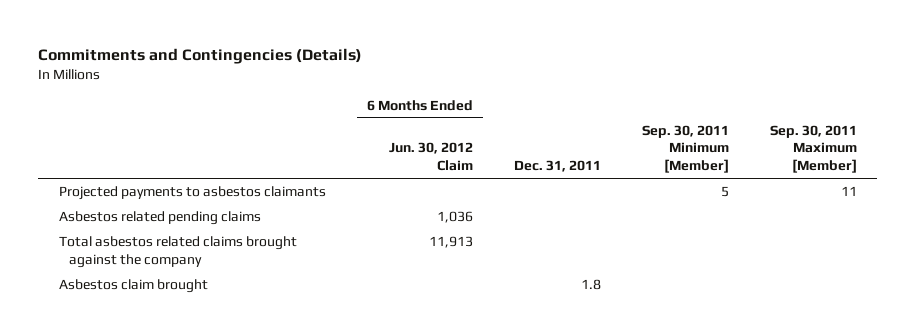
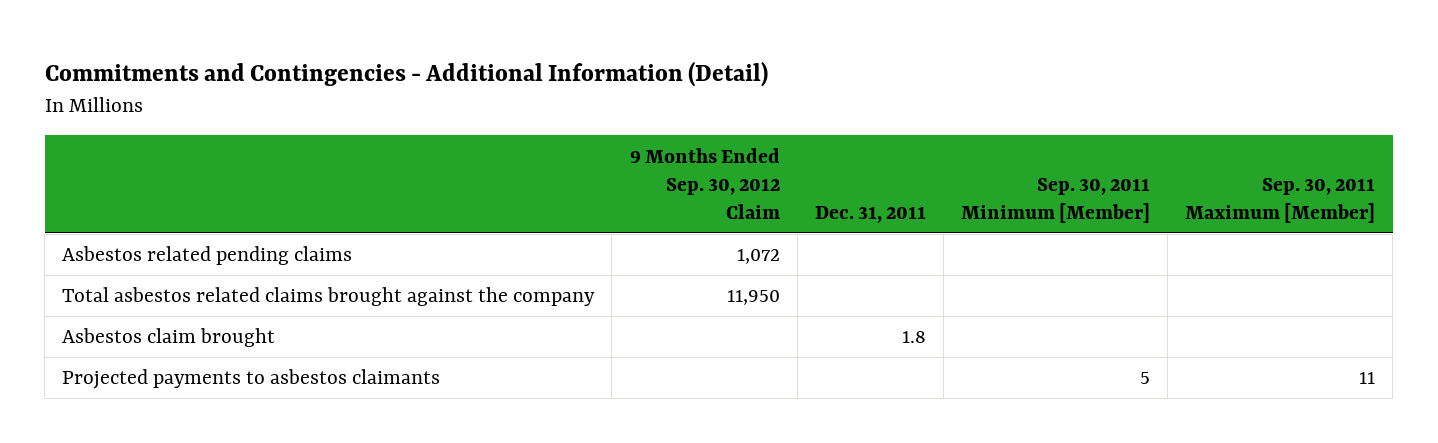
- Commitments and Contingencies (Details)
+ Commitments and Contingencies - Additional Information (Detail)
- | 6 Months Ended Jun. 30, 2012 Claim | Dec. 31, 2011 | Sep. 30, 2011 Minimum [Member] | Sep. 30, 2011 Maximum [Member]
+ | 9 Months Ended Sep. 30, 2012 Claim | Dec. 31, 2011 | Sep. 30, 2011 Minimum [Member] | Sep. 30, 2011 Maximum [Member]
moved down: Projected payments to asbestos claimants | | | 5 | 11

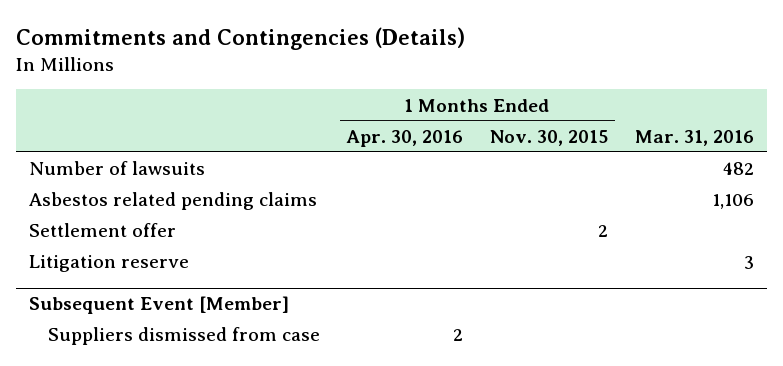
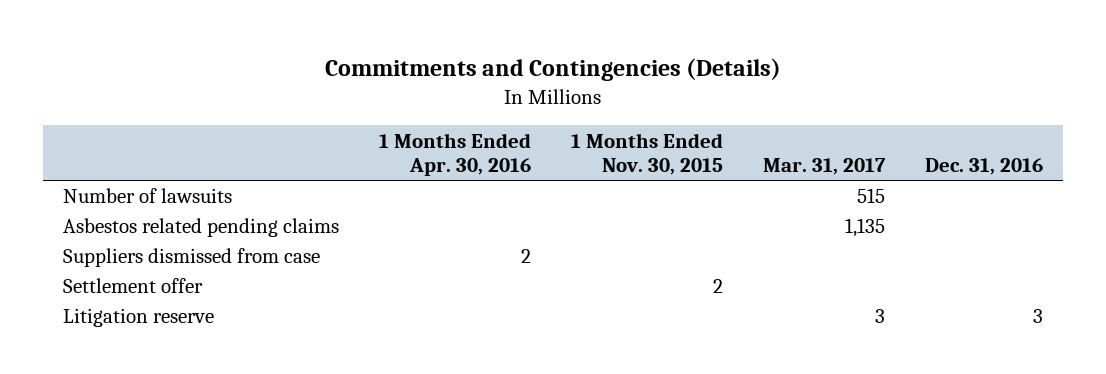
- | 1 Months Ended Apr. 30, 2016 | 1 Months Ended Nov. 30, 2015 | Mar. 31, 2016
+ | 1 Months Ended Apr. 30, 2016 | 1 Months Ended Nov. 30, 2015 | Mar. 31, 2017 | Dec. 31, 2016
+ Suppliers dismissed from case | 2 | | |
- Subsequent Event [Member]
- Suppliers dismissed from case | 2 | |

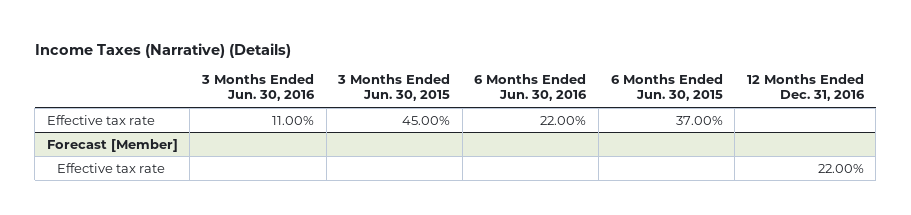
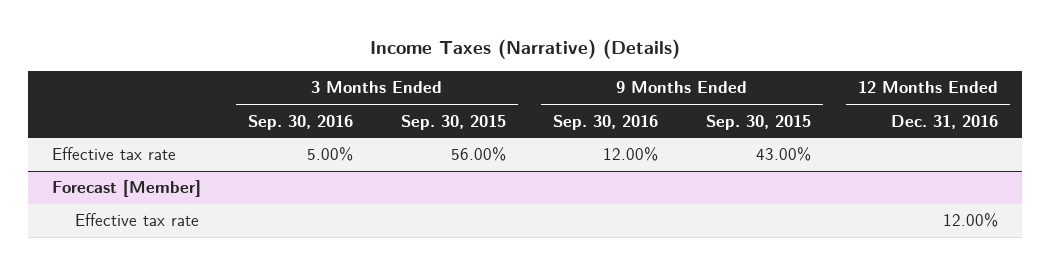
- | 3 Months Ended Jun. 30, 2016 | 3 Months Ended Jun. 30, 2015 | 6 Months Ended Jun. 30, 2016 | 6 Months Ended Jun. 30, 2015 | 12 Months Ended Dec. 31, 2016
+ | 3 Months Ended Sep. 30, 2016 | 3 Months Ended Sep. 30, 2015 | 9 Months Ended Sep. 30, 2016 | 9 Months Ended Sep. 30, 2015 | 12 Months Ended Dec. 31, 2016
@ Forecast [Member]
- Effective tax rate | | | | | 22.00%
+ Effective tax rate | | | | | 12.00%

